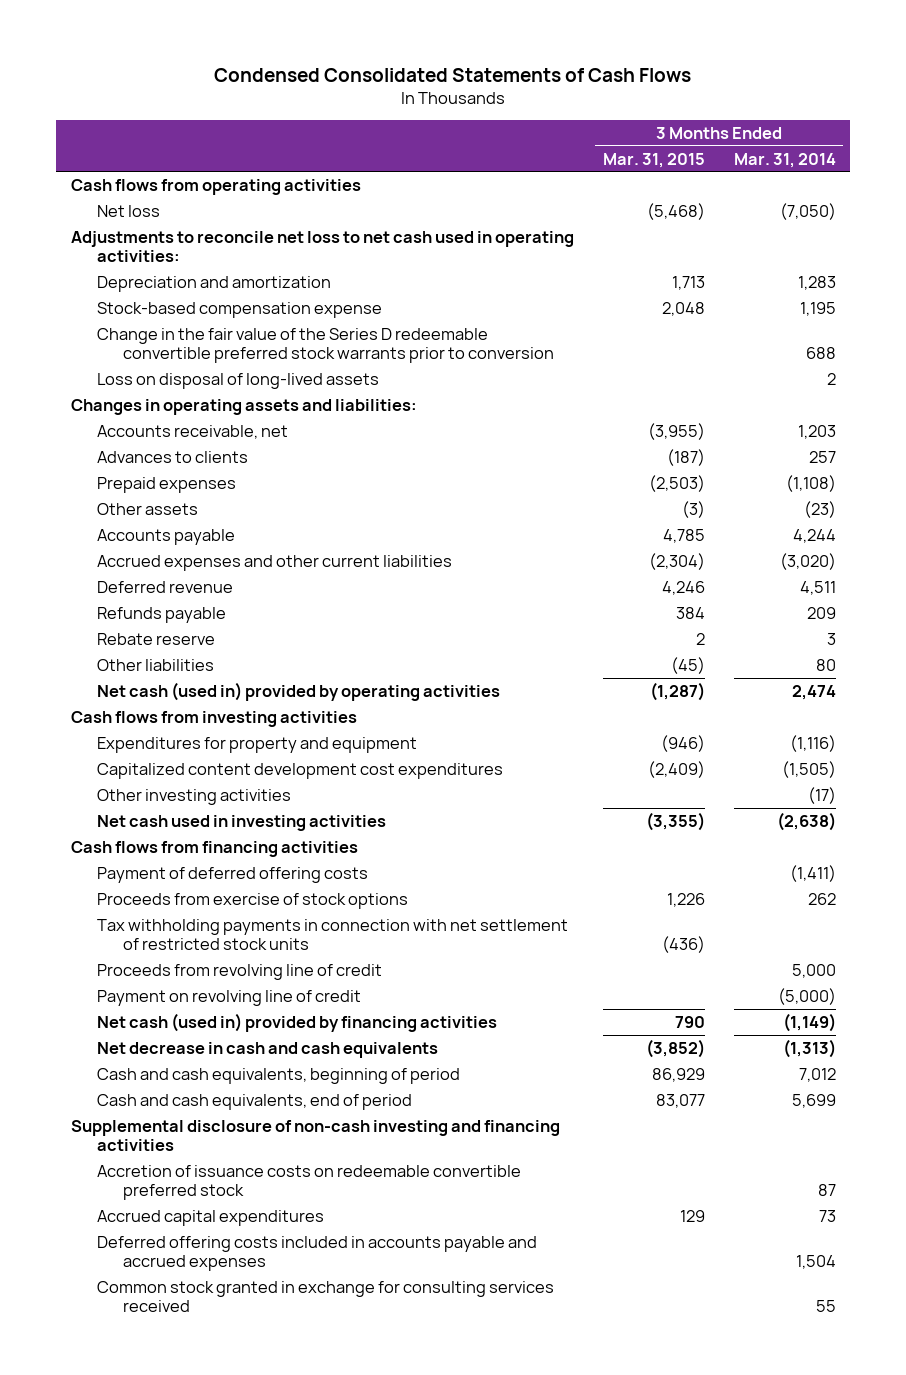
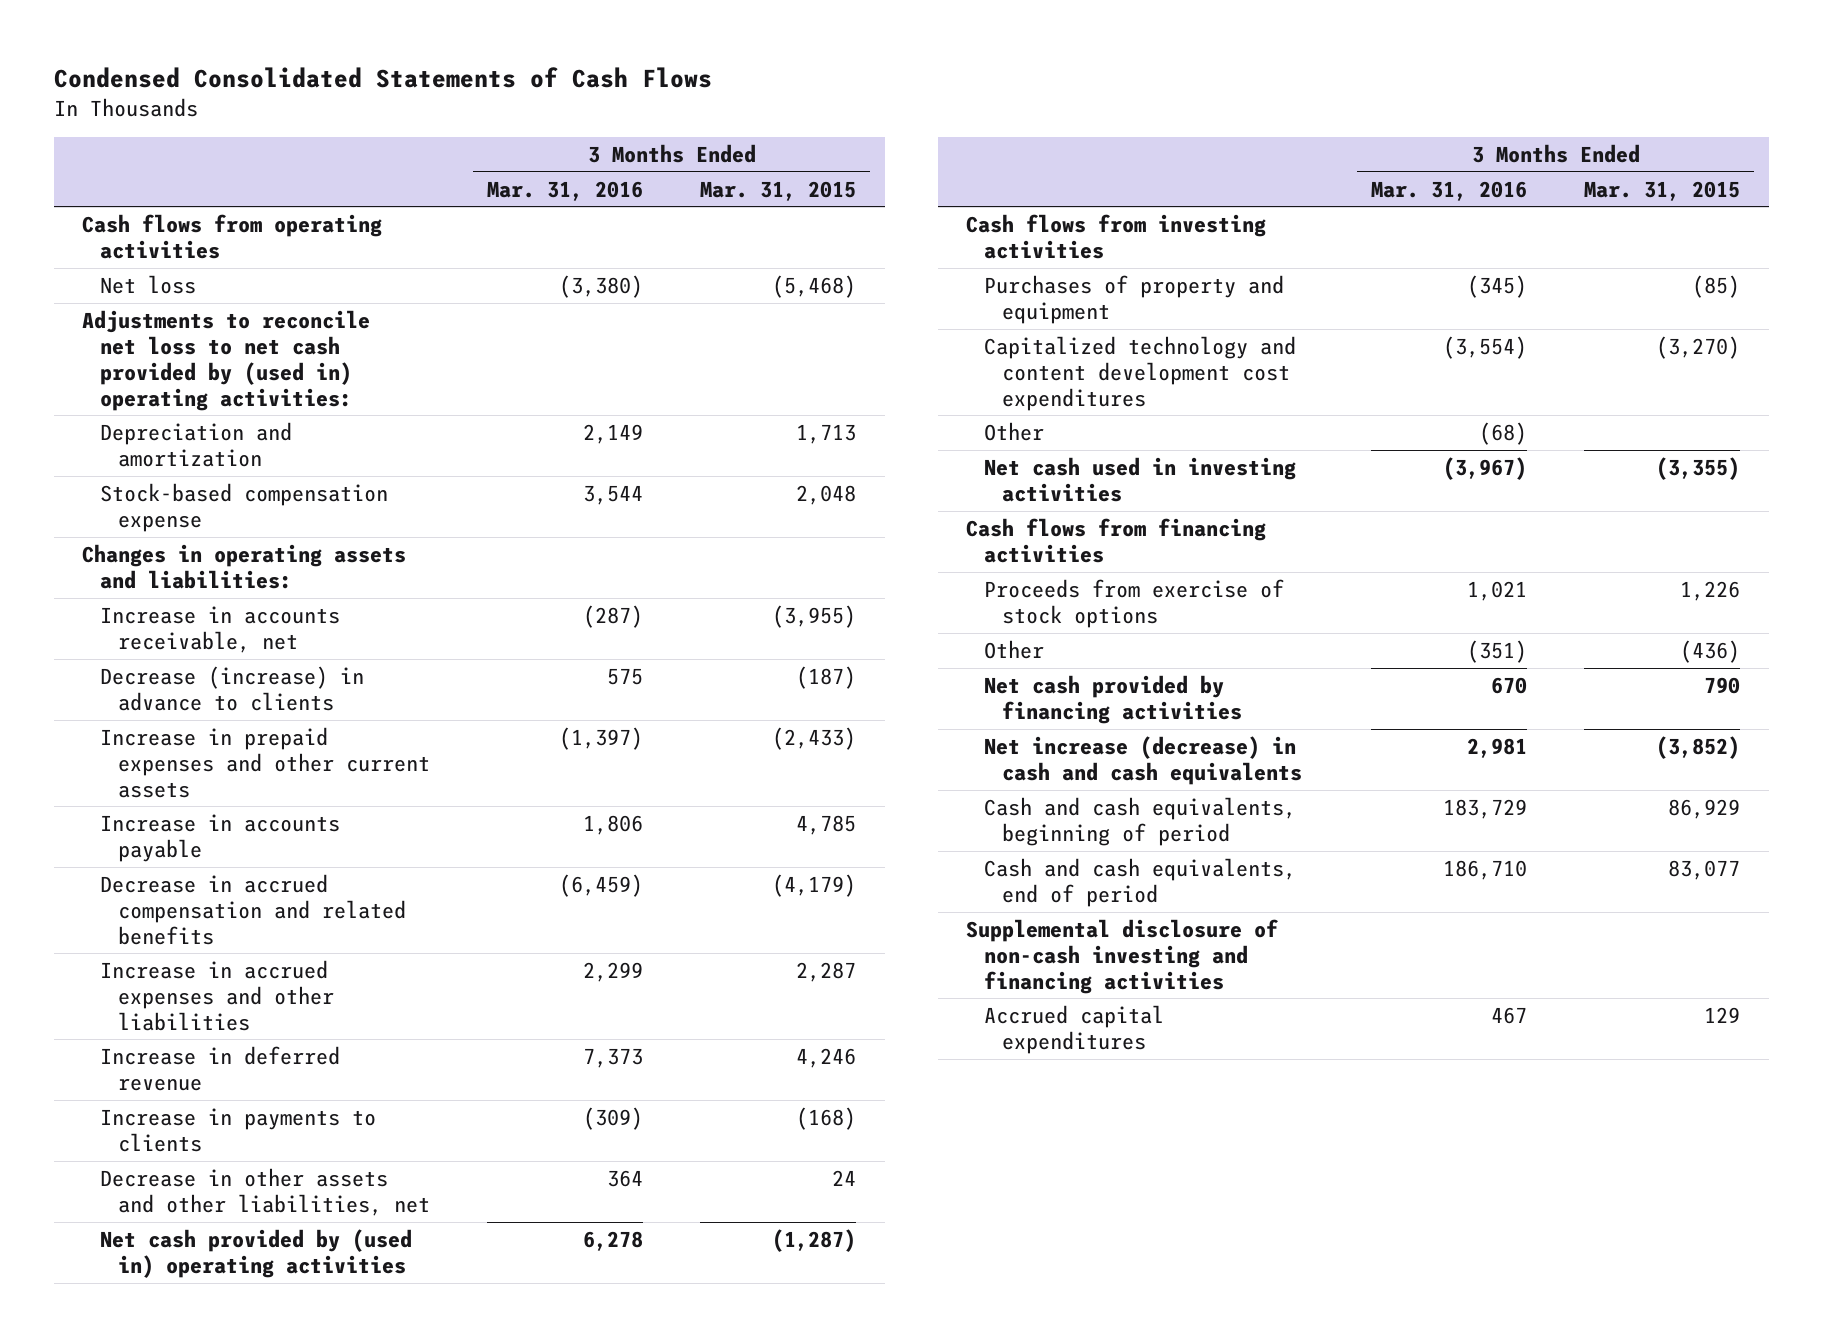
- | 3 Months Ended Mar. 31, 2015 | 3 Months Ended Mar. 31, 2014
+ | 3 Months Ended Mar. 31, 2016 | 3 Months Ended Mar. 31, 2015
- Adjustments to reconcile net loss to net cash used in operating activities:
+ Adjustments to reconcile net loss to net cash provided by (used in) operating activities:
- Change in the fair value of the Series D redeemable convertible preferred stock warrants prior to conversion | | 688
- Loss on disposal of long-lived assets | | 2
- Accounts receivable, net | (3,955) | 1,203
- Advances to clients | (187) | 257
- Prepaid expenses | (2,503) | (1,108)
- Other assets | (3) | (23)
- Accounts payable | 4,785 | 4,244
- Accrued expenses and other current liabilities | (2,304) | (3,020)
- Deferred revenue | 4,246 | 4,511
- Refunds payable | 384 | 209
- Rebate reserve | 2 | 3
- Other liabilities | (45) | 80
- Net cash (used in) provided by operating activities | (1,287) | 2,474
+ Increase in accounts receivable, net | (287) | (3,955)
+ Decrease (increase) in advance to clients | 575 | (187)
+ Increase in prepaid expenses and other current assets | (1,397) | (2,433)
+ Increase in accounts payable | 1,806 | 4,785
+ Decrease in accrued compensation and related benefits | (6,459) | (4,179)
+ Increase in accrued expenses and other liabilities | 2,299 | 2,287
+ Increase in deferred revenue | 7,373 | 4,246
+ Increase in payments to clients | (309) | (168)
+ Decrease in other assets and other liabilities, net | 364 | 24
+ Net cash provided by (used in) operating activities | 6,278 | (1,287)
- Expenditures for property and equipment | (946) | (1,116)
- Capitalized content development cost expenditures | (2,409) | (1,505)
- Other investing activities | | (17)
+ Purchases of property and equipment | (345) | (85)
+ Capitalized technology and content development cost expenditures | (3,554) | (3,270)
+ Other | (68) |
- Payment of deferred offering costs | | (1,411)
- Tax withholding payments in connection with net settlement of restricted stock units | (436) |
- Proceeds from revolving line of credit | | 5,000
- Payment on revolving line of credit | | (5,000)
- Net cash (used in) provided by financing activities | 790 | (1,149)
- Net decrease in cash and cash equivalents | (3,852) | (1,313)
+ Other | (351) | (436)
+ Net cash provided by financing activities | 670 | 790
+ Net increase (decrease) in cash and cash equivalents | 2,981 | (3,852)
- Accretion of issuance costs on redeemable convertible preferred stock | | 87
- Deferred offering costs included in accounts payable and accrued expenses | | 1,504
- Common stock granted in exchange for consulting services received | | 55

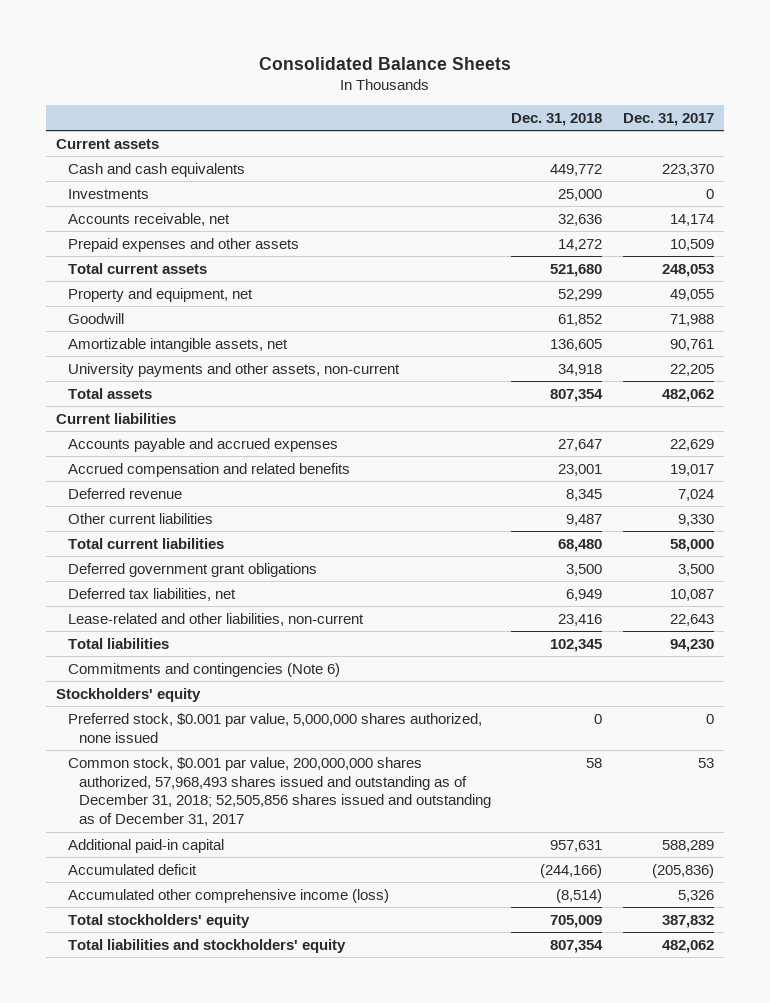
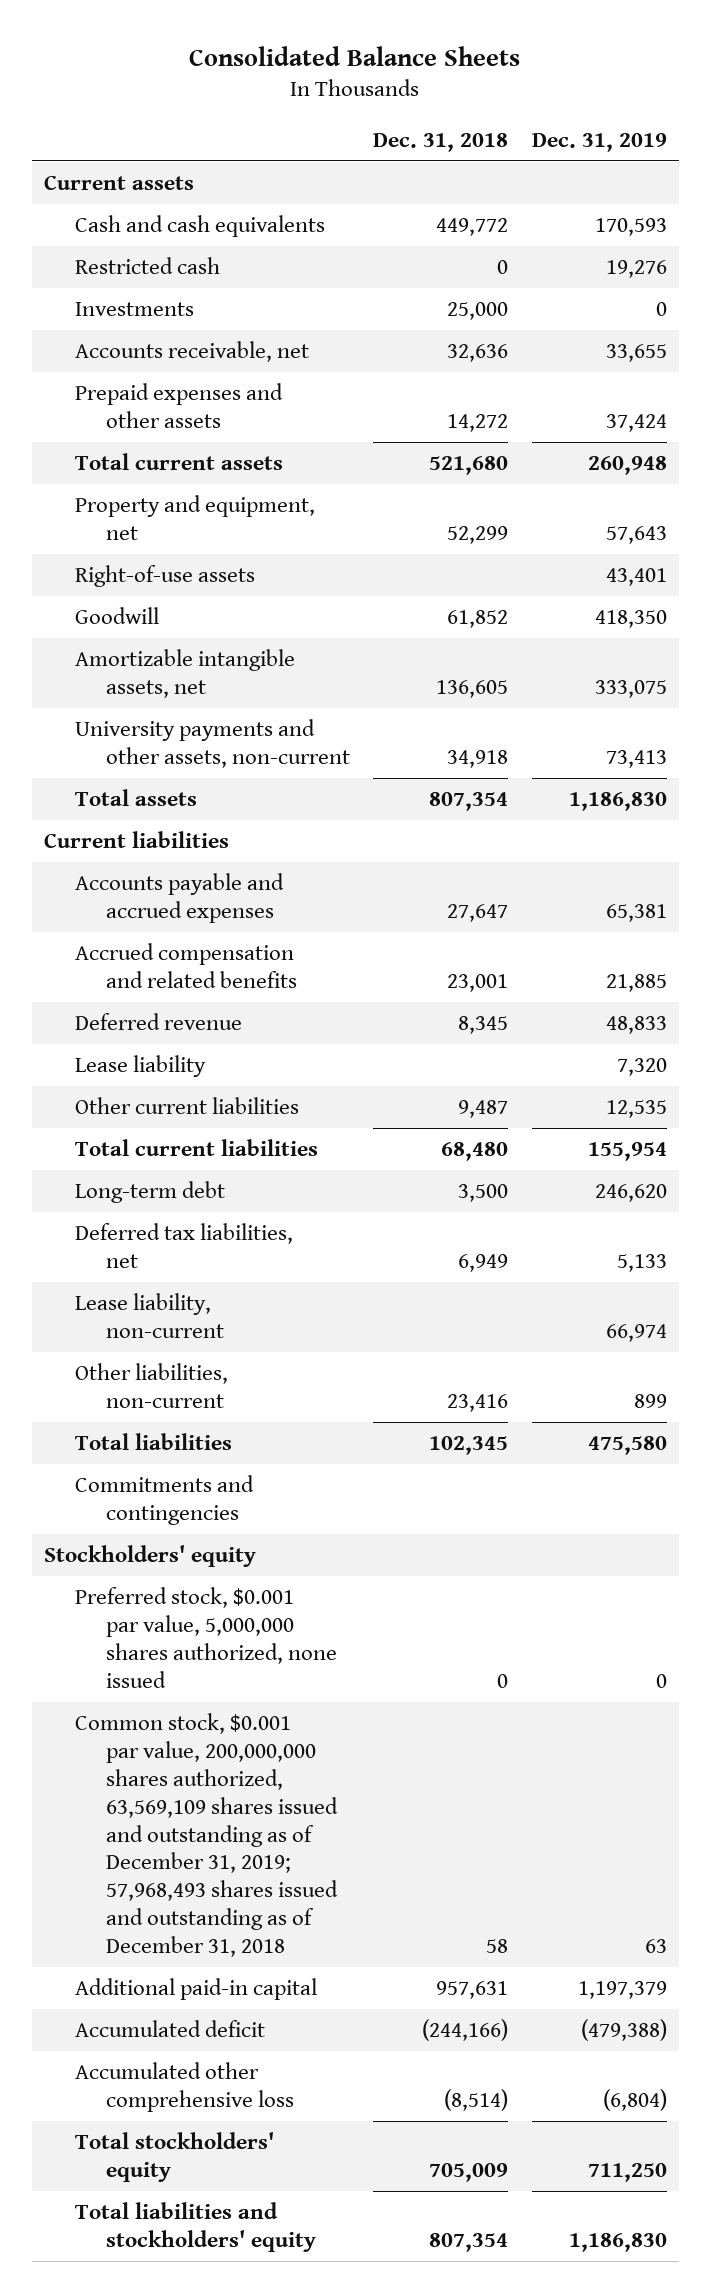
- | Dec. 31, 2018 | Dec. 31, 2017
+ | Dec. 31, 2018 | Dec. 31, 2019
+ Restricted cash | 0 | 19,276
+ Right-of-use assets | | 43,401
+ Lease liability | | 7,320
- Deferred government grant obligations | 3,500 | 3,500
+ Long-term debt | 3,500 | 246,620
- Lease-related and other liabilities, non-current | 23,416 | 22,643
+ Lease liability, non-current | | 66,974
+ Other liabilities, non-current | 23,416 | 899
- Commitments and contingencies (Note 6)
+ Commitments and contingencies
- Common stock, $0.001 par value, 200,000,000 shares authorized, 57,968,493 shares issued and outstanding as of December 31, 2018; 52,505,856 shares issued and outstanding as of December 31, 2017 | 58 | 53
+ Common stock, $0.001 par value, 200,000,000 shares authorized, 63,569,109 shares issued and outstanding as of December 31, 2019; 57,968,493 shares issued and outstanding as of December 31, 2018 | 58 | 63
- Accumulated other comprehensive income (loss) | (8,514) | 5,326
+ Accumulated other comprehensive loss | (8,514) | (6,804)

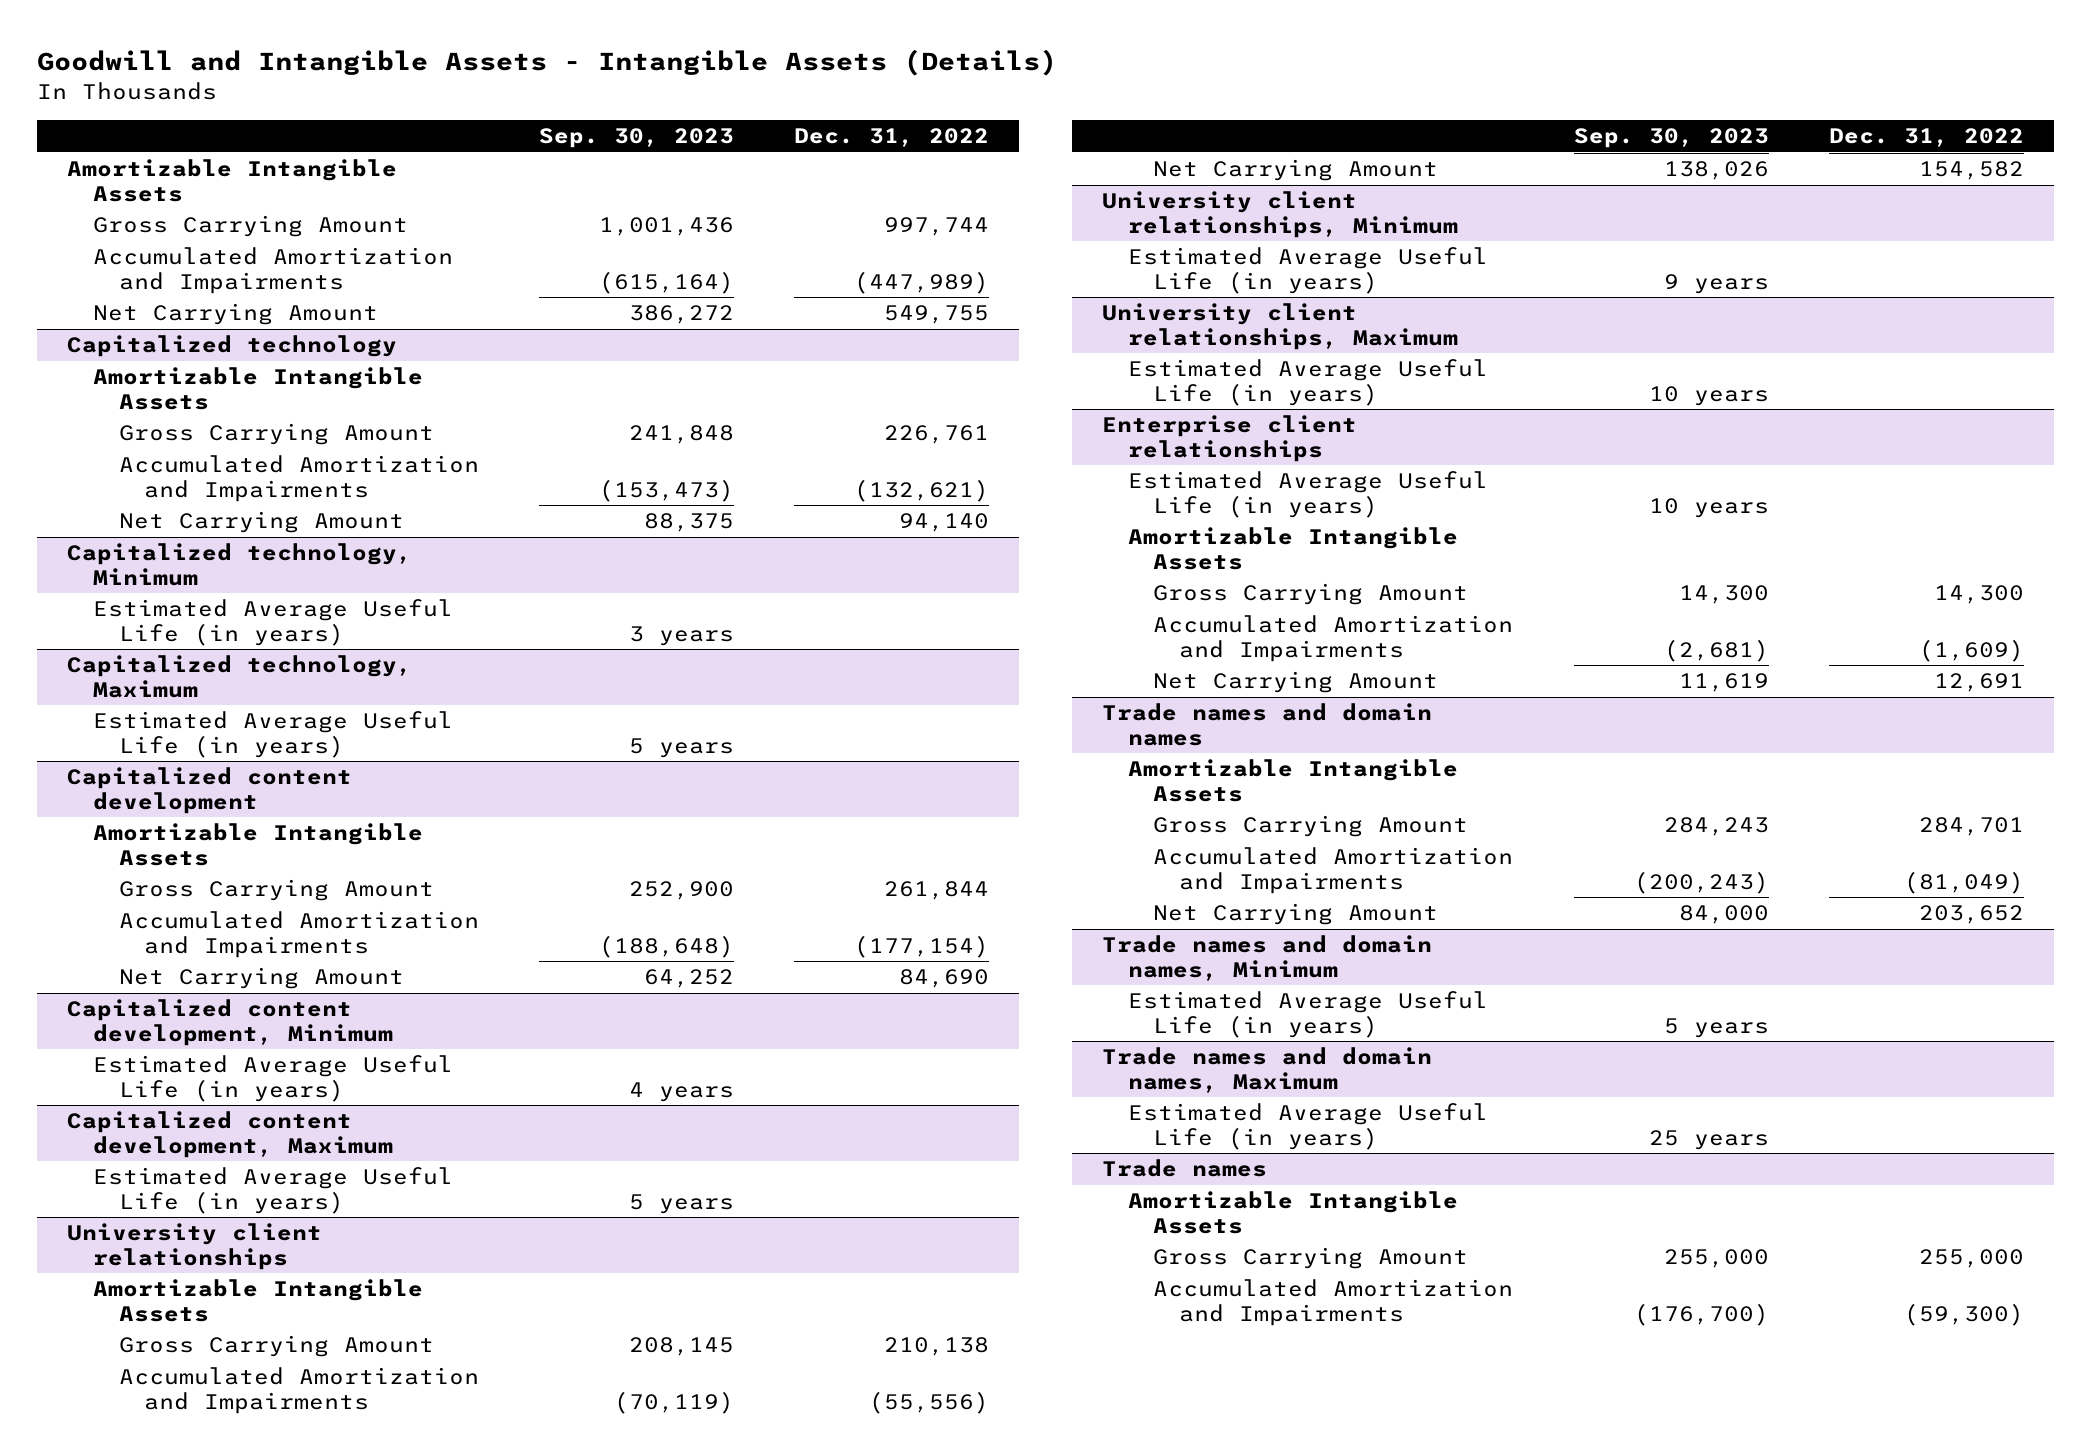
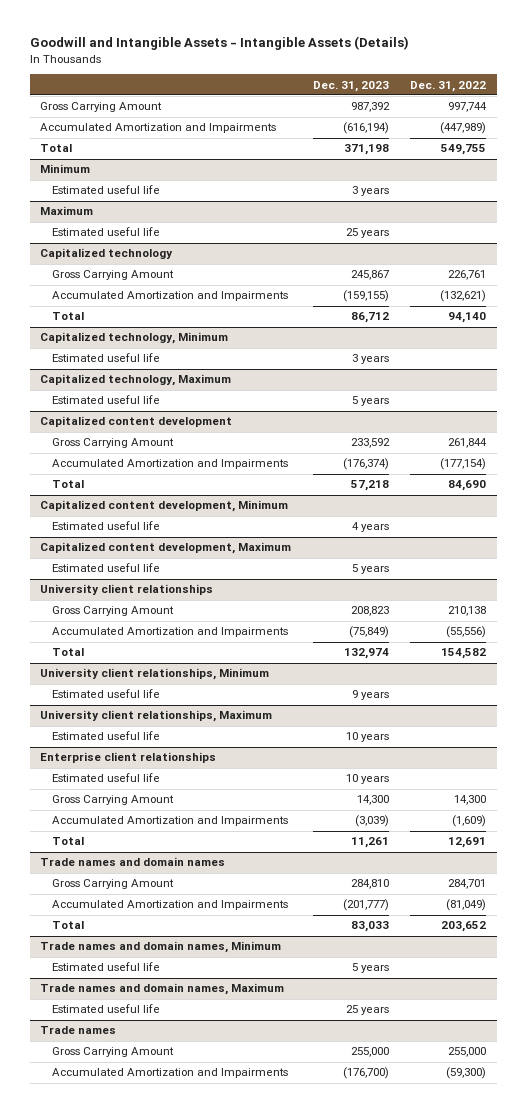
- | Sep. 30, 2023 | Dec. 31, 2022
+ | Dec. 31, 2023 | Dec. 31, 2022
- Amortizable Intangible Assets
- Net Carrying Amount | 386,272 | 549,755
+ Total | 371,198 | 549,755
+ Minimum
+ Estimated useful life | 3 years |
+ Maximum
+ Estimated useful life | 25 years |
@ Capitalized technology
- Amortizable Intangible Assets
- Net Carrying Amount | 88,375 | 94,140
+ Total | 86,712 | 94,140
@ Capitalized technology, Minimum
- Estimated Average Useful Life (in years) | 3 years |
+ Estimated useful life | 3 years |
@ Capitalized technology, Maximum
- Estimated Average Useful Life (in years) | 5 years |
+ Estimated useful life | 5 years |
@ Capitalized content development
- Amortizable Intangible Assets
- Net Carrying Amount | 64,252 | 84,690
+ Total | 57,218 | 84,690
@ Capitalized content development, Minimum
- Estimated Average Useful Life (in years) | 4 years |
+ Estimated useful life | 4 years |
@ Capitalized content development, Maximum
- Estimated Average Useful Life (in years) | 5 years |
+ Estimated useful life | 5 years |
@ University client relationships
- Amortizable Intangible Assets
- Net Carrying Amount | 138,026 | 154,582
+ Total | 132,974 | 154,582
@ University client relationships, Minimum
- Estimated Average Useful Life (in years) | 9 years |
+ Estimated useful life | 9 years |
@ University client relationships, Maximum
- Estimated Average Useful Life (in years) | 10 years |
+ Estimated useful life | 10 years |
@ Enterprise client relationships
- Estimated Average Useful Life (in years) | 10 years |
- Amortizable Intangible Assets
+ Estimated useful life | 10 years |
- Net Carrying Amount | 11,619 | 12,691
+ Total | 11,261 | 12,691
@ Trade names and domain names
- Amortizable Intangible Assets
- Net Carrying Amount | 84,000 | 203,652
+ Total | 83,033 | 203,652
@ Trade names and domain names, Minimum
- Estimated Average Useful Life (in years) | 5 years |
+ Estimated useful life | 5 years |
@ Trade names and domain names, Maximum
- Estimated Average Useful Life (in years) | 25 years |
+ Estimated useful life | 25 years |
@ Trade names
- Amortizable Intangible Assets

